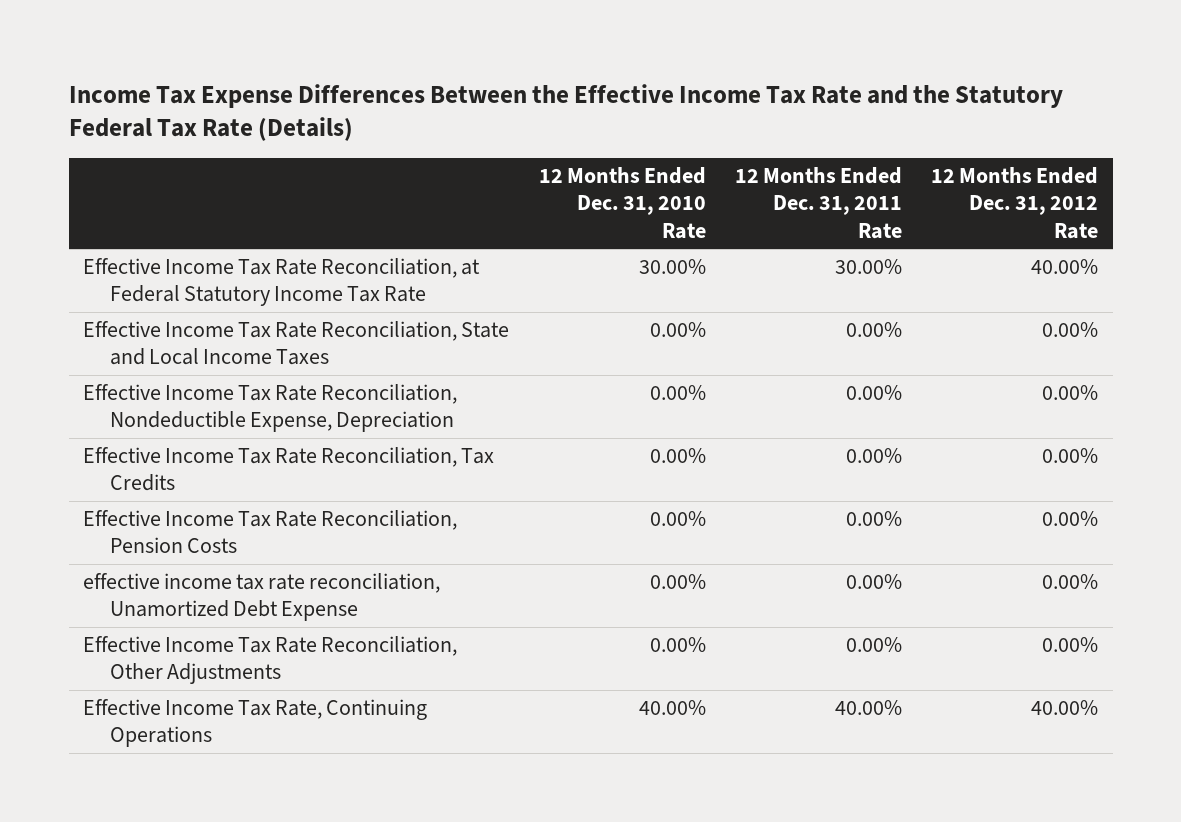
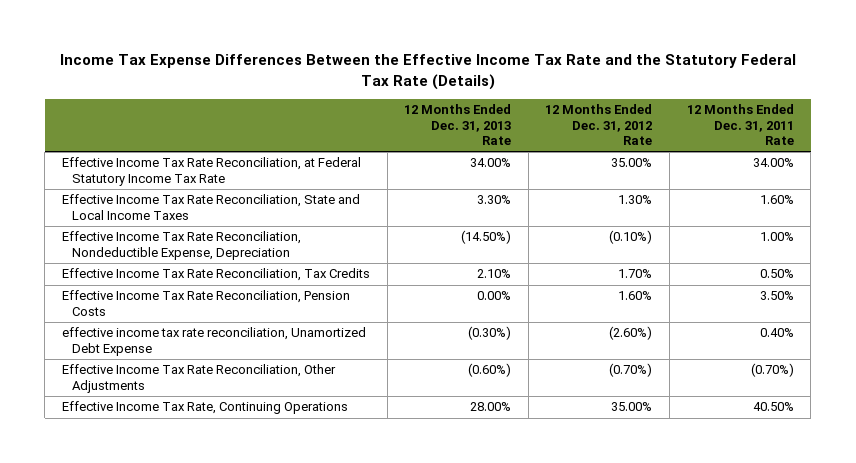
- | 12 Months Ended Dec. 31, 2010 Rate | 12 Months Ended Dec. 31, 2011 Rate | 12 Months Ended Dec. 31, 2012 Rate
+ | 12 Months Ended Dec. 31, 2013 Rate | 12 Months Ended Dec. 31, 2012 Rate | 12 Months Ended Dec. 31, 2011 Rate
- Effective Income Tax Rate Reconciliation, at Federal Statutory Income Tax Rate | 30.00% | 30.00% | 40.00%
- Effective Income Tax Rate Reconciliation, State and Local Income Taxes | 0.00% | 0.00% | 0.00%
- Effective Income Tax Rate Reconciliation, Nondeductible Expense, Depreciation | 0.00% | 0.00% | 0.00%
- Effective Income Tax Rate Reconciliation, Tax Credits | 0.00% | 0.00% | 0.00%
- Effective Income Tax Rate Reconciliation, Pension Costs | 0.00% | 0.00% | 0.00%
- effective income tax rate reconciliation, Unamortized Debt Expense | 0.00% | 0.00% | 0.00%
- Effective Income Tax Rate Reconciliation, Other Adjustments | 0.00% | 0.00% | 0.00%
- Effective Income Tax Rate, Continuing Operations | 40.00% | 40.00% | 40.00%
+ Effective Income Tax Rate Reconciliation, at Federal Statutory Income Tax Rate | 34.00% | 35.00% | 34.00%
+ Effective Income Tax Rate Reconciliation, State and Local Income Taxes | 3.30% | 1.30% | 1.60%
+ Effective Income Tax Rate Reconciliation, Nondeductible Expense, Depreciation | (14.50%) | (0.10%) | 1.00%
+ Effective Income Tax Rate Reconciliation, Tax Credits | 2.10% | 1.70% | 0.50%
+ Effective Income Tax Rate Reconciliation, Pension Costs | 0.00% | 1.60% | 3.50%
+ effective income tax rate reconciliation, Unamortized Debt Expense | (0.30%) | (2.60%) | 0.40%
+ Effective Income Tax Rate Reconciliation, Other Adjustments | (0.60%) | (0.70%) | (0.70%)
+ Effective Income Tax Rate, Continuing Operations | 28.00% | 35.00% | 40.50%

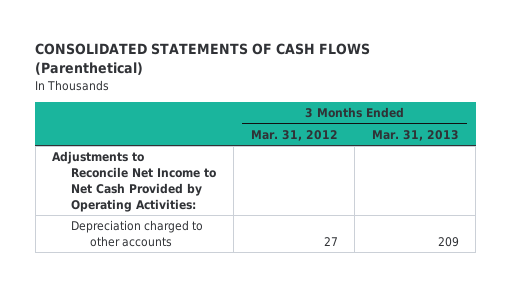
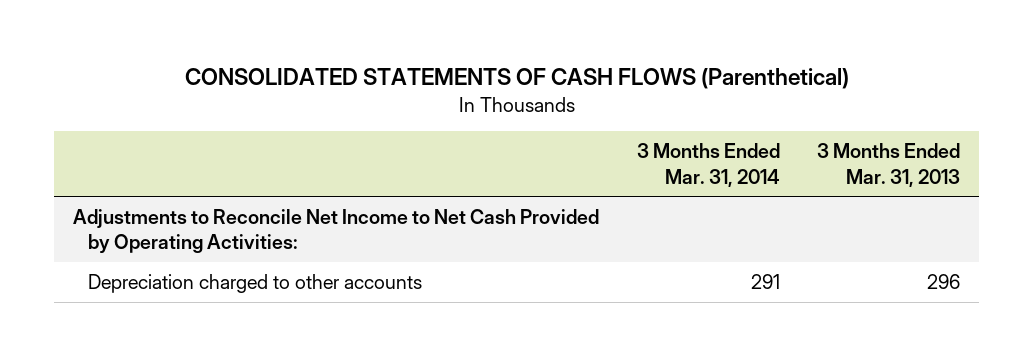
- | 3 Months Ended Mar. 31, 2012 | 3 Months Ended Mar. 31, 2013
+ | 3 Months Ended Mar. 31, 2014 | 3 Months Ended Mar. 31, 2013
- Depreciation charged to other accounts | 27 | 209
+ Depreciation charged to other accounts | 291 | 296

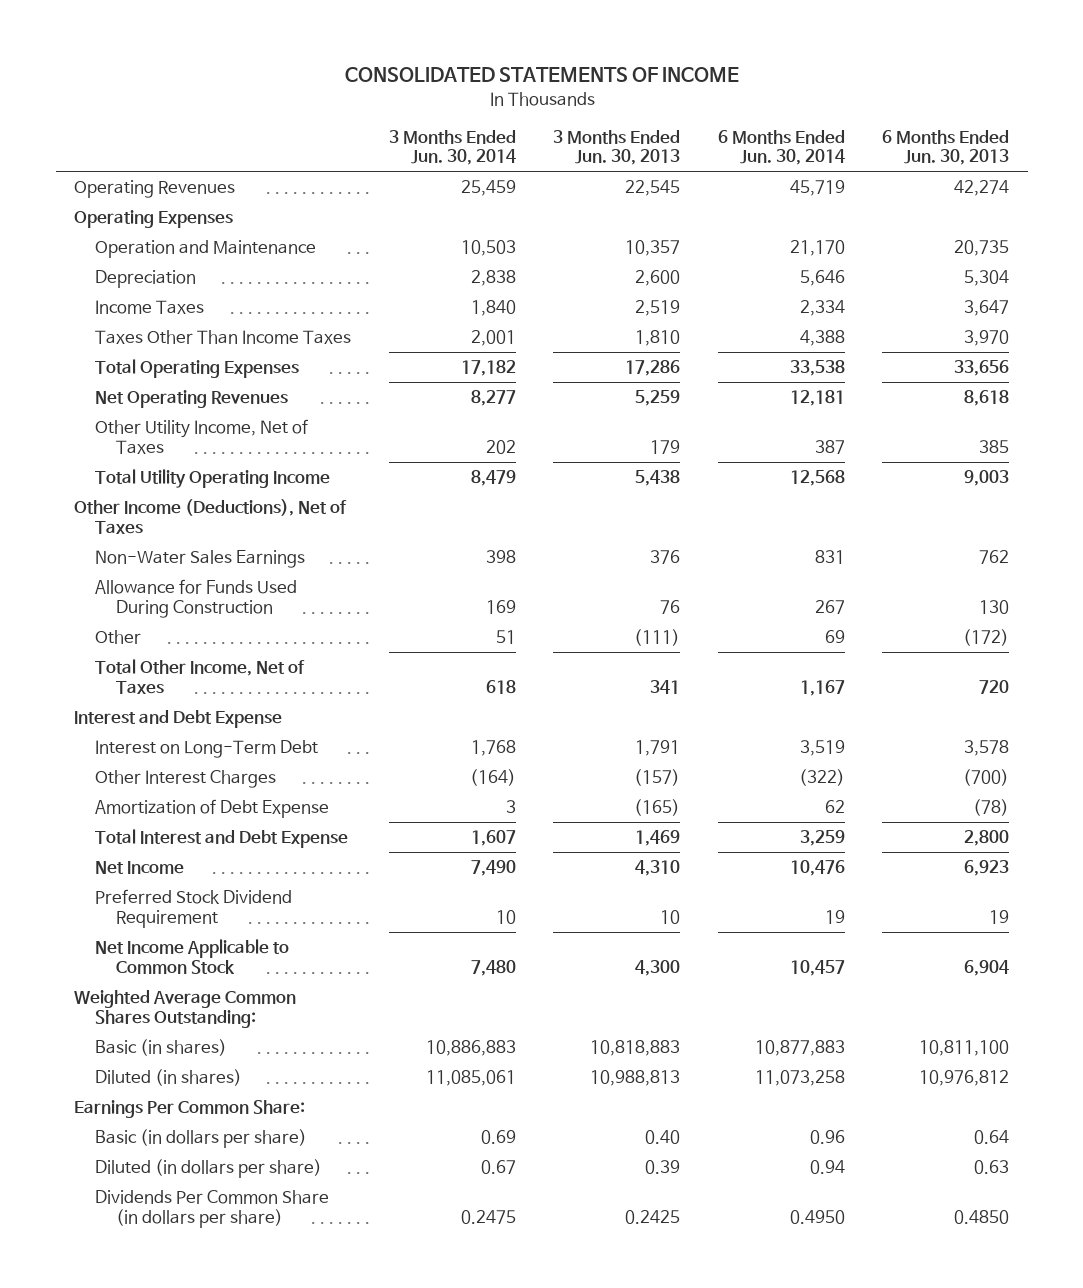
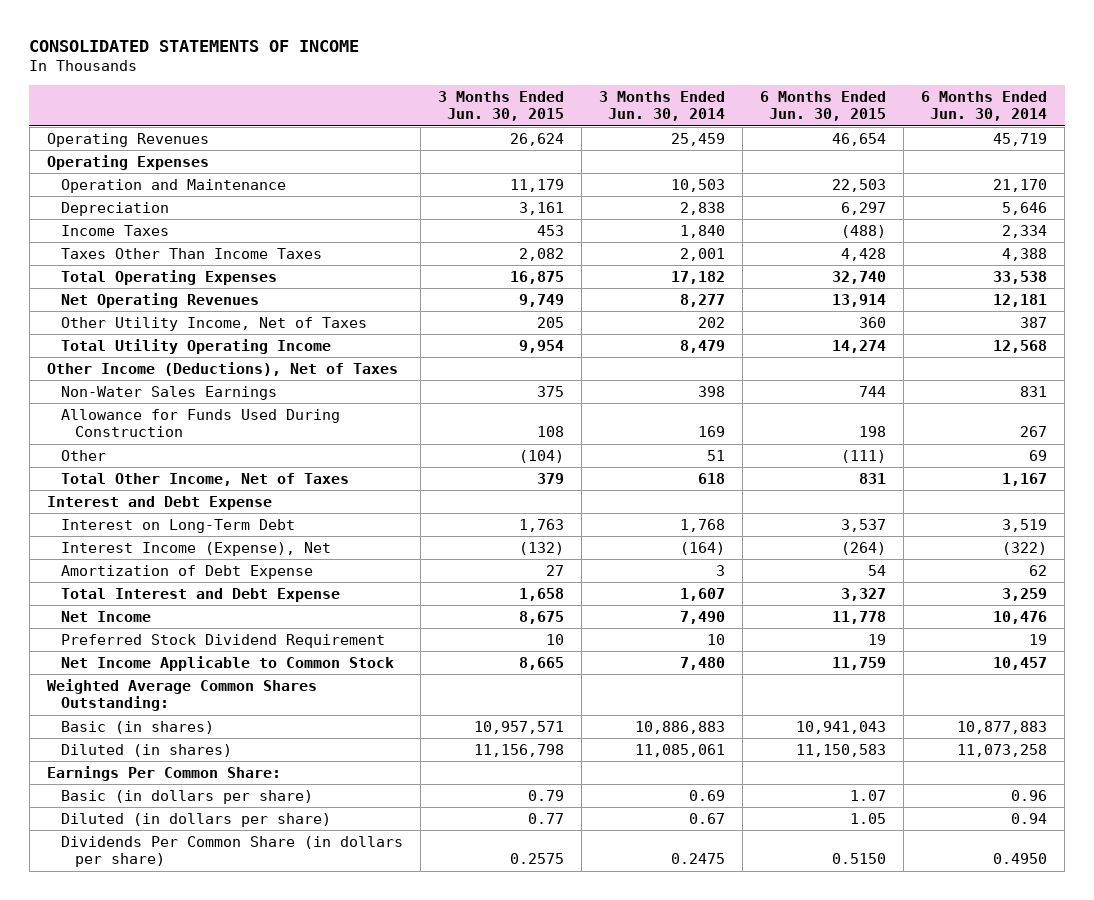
- | 3 Months Ended Jun. 30, 2014 | 3 Months Ended Jun. 30, 2013 | 6 Months Ended Jun. 30, 2014 | 6 Months Ended Jun. 30, 2013
+ | 3 Months Ended Jun. 30, 2015 | 3 Months Ended Jun. 30, 2014 | 6 Months Ended Jun. 30, 2015 | 6 Months Ended Jun. 30, 2014
- Other Interest Charges | (164) | (157) | (322) | (700)
+ Interest Income (Expense), Net | (132) | (164) | (264) | (322)

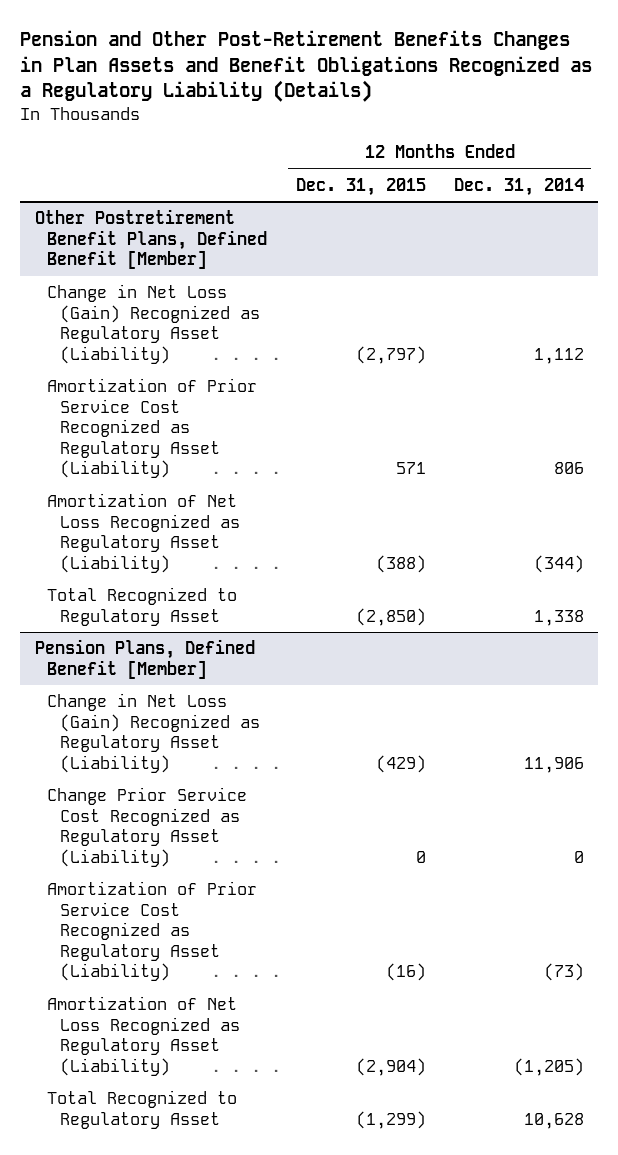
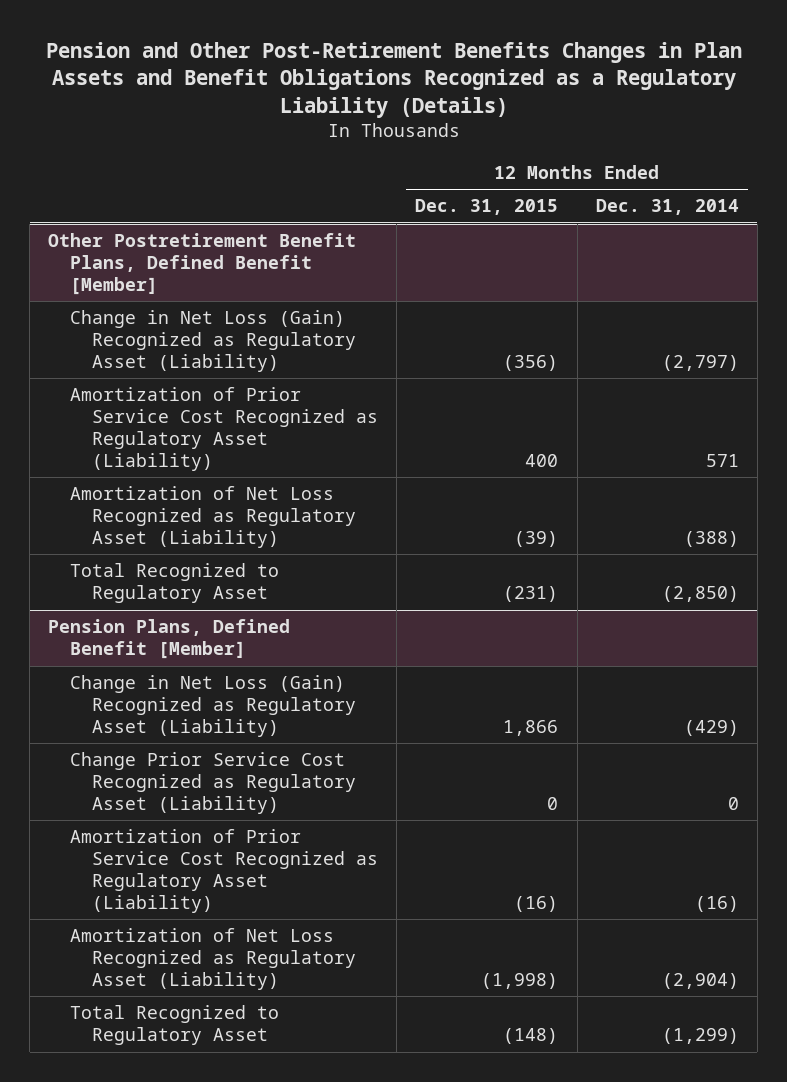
@ Other Postretirement Benefit Plans, Defined Benefit [Member]
- Change in Net Loss (Gain) Recognized as Regulatory Asset (Liability) | (2,797) | 1,112
- Amortization of Prior Service Cost Recognized as Regulatory Asset (Liability) | 571 | 806
- Amortization of Net Loss Recognized as Regulatory Asset (Liability) | (388) | (344)
- Total Recognized to Regulatory Asset | (2,850) | 1,338
+ Change in Net Loss (Gain) Recognized as Regulatory Asset (Liability) | (356) | (2,797)
+ Amortization of Prior Service Cost Recognized as Regulatory Asset (Liability) | 400 | 571
+ Amortization of Net Loss Recognized as Regulatory Asset (Liability) | (39) | (388)
+ Total Recognized to Regulatory Asset | (231) | (2,850)
@ Pension Plans, Defined Benefit [Member]
- Change in Net Loss (Gain) Recognized as Regulatory Asset (Liability) | (429) | 11,906
+ Change in Net Loss (Gain) Recognized as Regulatory Asset (Liability) | 1,866 | (429)
- Amortization of Prior Service Cost Recognized as Regulatory Asset (Liability) | (16) | (73)
- Amortization of Net Loss Recognized as Regulatory Asset (Liability) | (2,904) | (1,205)
- Total Recognized to Regulatory Asset | (1,299) | 10,628
+ Amortization of Prior Service Cost Recognized as Regulatory Asset (Liability) | (16) | (16)
+ Amortization of Net Loss Recognized as Regulatory Asset (Liability) | (1,998) | (2,904)
+ Total Recognized to Regulatory Asset | (148) | (1,299)

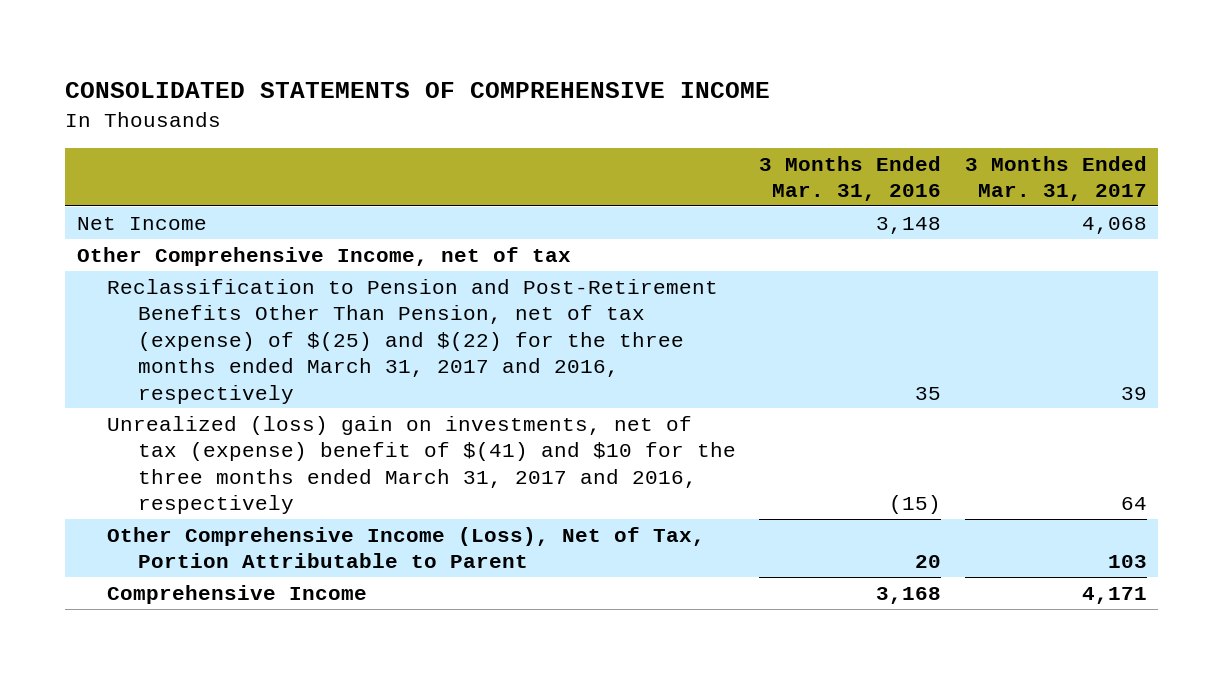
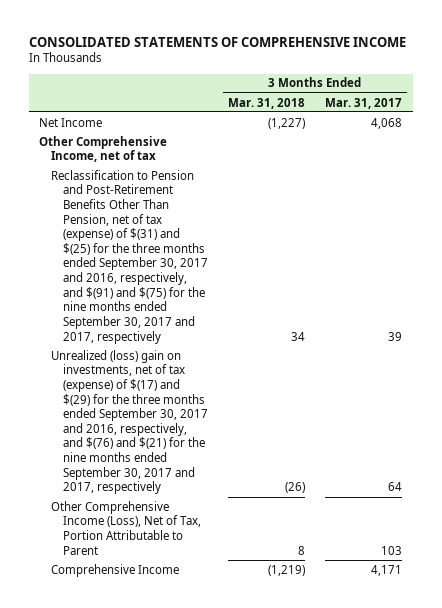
- | 3 Months Ended Mar. 31, 2016 | 3 Months Ended Mar. 31, 2017
+ | 3 Months Ended Mar. 31, 2018 | 3 Months Ended Mar. 31, 2017
- Reclassification to Pension and Post-Retirement Benefits Other Than Pension, net of tax (expense) of $(25) and $(22) for the three months ended March 31, 2017 and 2016, respectively | 35 | 39
- Unrealized (loss) gain on investments, net of tax (expense) benefit of $(41) and $10 for the three months ended March 31, 2017 and 2016, respectively | (15) | 64
+ Reclassification to Pension and Post-Retirement Benefits Other Than Pension, net of tax (expense) of $(31) and $(25) for the three months ended September 30, 2017 and 2016, respectively, and $(91) and $(75) for the nine months ended September 30, 2017 and 2017, respectively | 34 | 39
+ Unrealized (loss) gain on investments, net of tax (expense) of $(17) and $(29) for the three months ended September 30, 2017 and 2016, respectively, and $(76) and $(21) for the nine months ended September 30, 2017 and 2017, respectively | (26) | 64

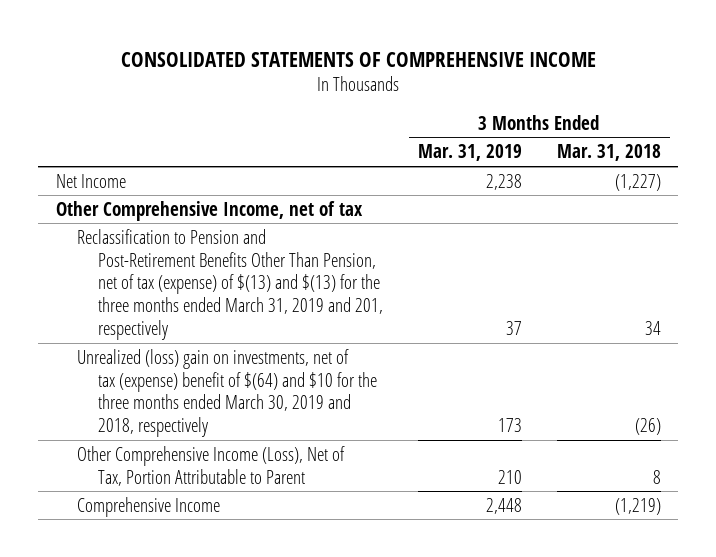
- | 3 Months Ended Mar. 31, 2018 | 3 Months Ended Mar. 31, 2017
+ | 3 Months Ended Mar. 31, 2019 | 3 Months Ended Mar. 31, 2018
- Reclassification to Pension and Post-Retirement Benefits Other Than Pension, net of tax (expense) of $(31) and $(25) for the three months ended September 30, 2017 and 2016, respectively, and $(91) and $(75) for the nine months ended September 30, 2017 and 2017, respectively | 34 | 39
- Unrealized (loss) gain on investments, net of tax (expense) of $(17) and $(29) for the three months ended September 30, 2017 and 2016, respectively, and $(76) and $(21) for the nine months ended September 30, 2017 and 2017, respectively | (26) | 64
+ Reclassification to Pension and Post-Retirement Benefits Other Than Pension, net of tax (expense) of $(13) and $(13) for the three months ended March 31, 2019 and 201, respectively | 37 | 34
+ Unrealized (loss) gain on investments, net of tax (expense) benefit of $(64) and $10 for the three months ended March 30, 2019 and 2018, respectively | 173 | (26)

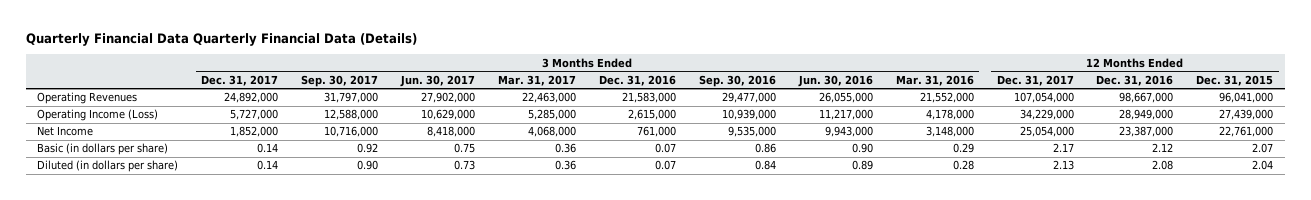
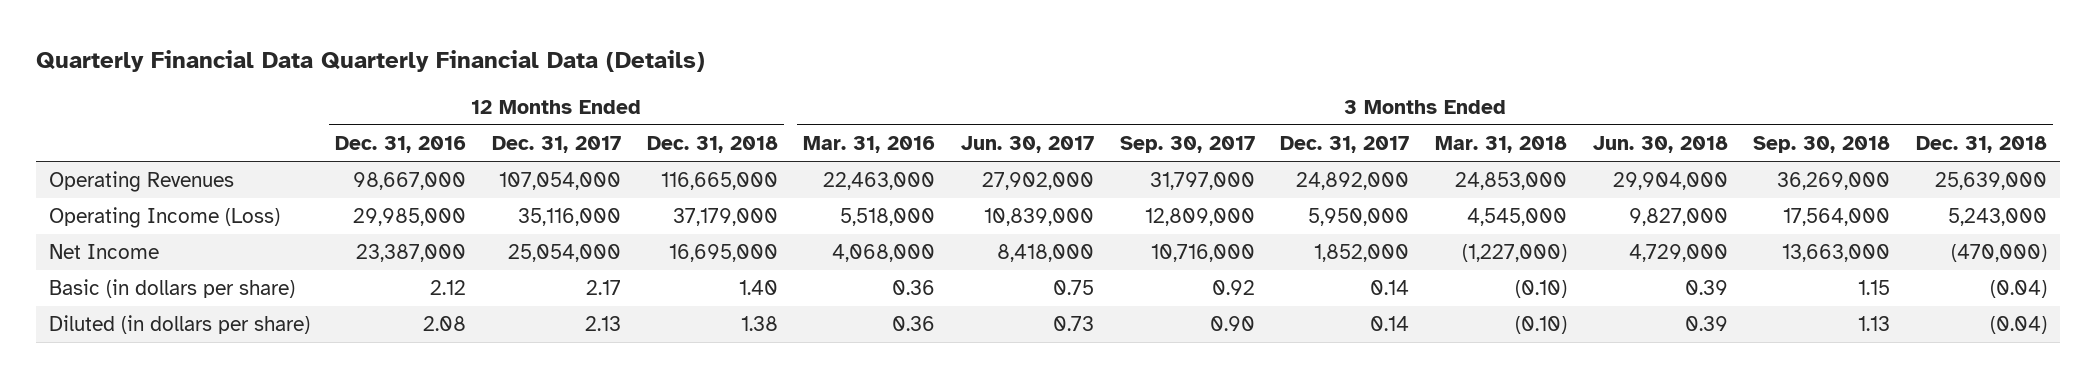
- | 3 Months Ended Dec. 31, 2017 | 3 Months Ended Sep. 30, 2017 | 3 Months Ended Jun. 30, 2017 | 3 Months Ended Mar. 31, 2017 | 3 Months Ended Dec. 31, 2016 | 3 Months Ended Sep. 30, 2016 | 3 Months Ended Jun. 30, 2016 | 3 Months Ended Mar. 31, 2016 | 12 Months Ended Dec. 31, 2017 | 12 Months Ended Dec. 31, 2016 | 12 Months Ended Dec. 31, 2015
+ | 12 Months Ended Dec. 31, 2016 | 12 Months Ended Dec. 31, 2017 | 12 Months Ended Dec. 31, 2018 | 3 Months Ended Mar. 31, 2016 | 3 Months Ended Jun. 30, 2017 | 3 Months Ended Sep. 30, 2017 | 3 Months Ended Dec. 31, 2017 | 3 Months Ended Mar. 31, 2018 | 3 Months Ended Jun. 30, 2018 | 3 Months Ended Sep. 30, 2018 | 3 Months Ended Dec. 31, 2018
- Operating Revenues | 24,892,000 | 31,797,000 | 27,902,000 | 22,463,000 | 21,583,000 | 29,477,000 | 26,055,000 | 21,552,000 | 107,054,000 | 98,667,000 | 96,041,000
- Operating Income (Loss) | 5,727,000 | 12,588,000 | 10,629,000 | 5,285,000 | 2,615,000 | 10,939,000 | 11,217,000 | 4,178,000 | 34,229,000 | 28,949,000 | 27,439,000
- Net Income | 1,852,000 | 10,716,000 | 8,418,000 | 4,068,000 | 761,000 | 9,535,000 | 9,943,000 | 3,148,000 | 25,054,000 | 23,387,000 | 22,761,000
- Basic (in dollars per share) | 0.14 | 0.92 | 0.75 | 0.36 | 0.07 | 0.86 | 0.90 | 0.29 | 2.17 | 2.12 | 2.07
- Diluted (in dollars per share) | 0.14 | 0.90 | 0.73 | 0.36 | 0.07 | 0.84 | 0.89 | 0.28 | 2.13 | 2.08 | 2.04
+ Operating Revenues | 98,667,000 | 107,054,000 | 116,665,000 | 22,463,000 | 27,902,000 | 31,797,000 | 24,892,000 | 24,853,000 | 29,904,000 | 36,269,000 | 25,639,000
+ Operating Income (Loss) | 29,985,000 | 35,116,000 | 37,179,000 | 5,518,000 | 10,839,000 | 12,809,000 | 5,950,000 | 4,545,000 | 9,827,000 | 17,564,000 | 5,243,000
+ Net Income | 23,387,000 | 25,054,000 | 16,695,000 | 4,068,000 | 8,418,000 | 10,716,000 | 1,852,000 | (1,227,000) | 4,729,000 | 13,663,000 | (470,000)
+ Basic (in dollars per share) | 2.12 | 2.17 | 1.40 | 0.36 | 0.75 | 0.92 | 0.14 | (0.10) | 0.39 | 1.15 | (0.04)
+ Diluted (in dollars per share) | 2.08 | 2.13 | 1.38 | 0.36 | 0.73 | 0.90 | 0.14 | (0.10) | 0.39 | 1.13 | (0.04)

